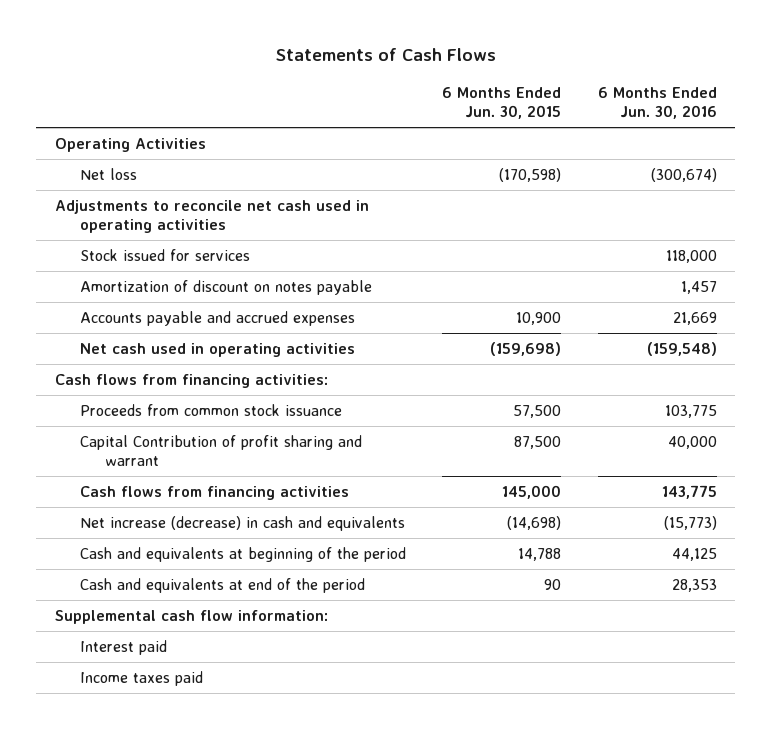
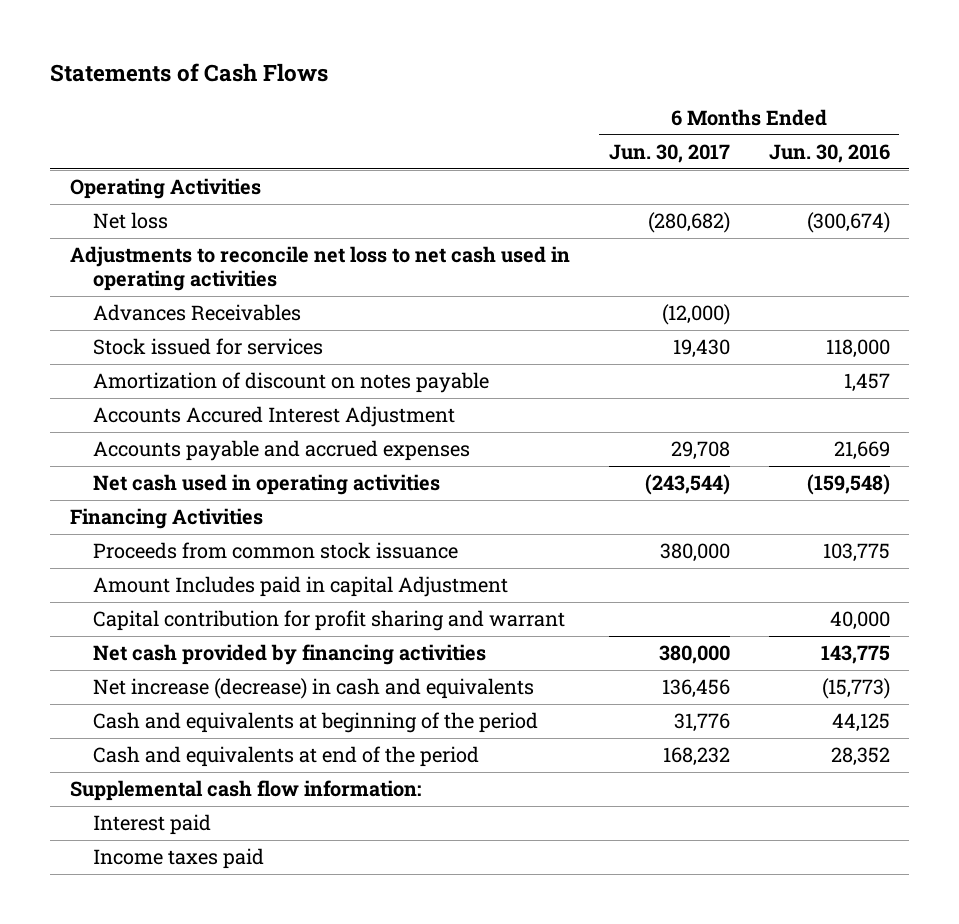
- | 6 Months Ended Jun. 30, 2015 | 6 Months Ended Jun. 30, 2016
+ | 6 Months Ended Jun. 30, 2017 | 6 Months Ended Jun. 30, 2016
- Adjustments to reconcile net cash used in operating activities
+ Adjustments to reconcile net loss to net cash used in operating activities
+ Advances Receivables | (12,000) |
+ Accounts Accured Interest Adjustment
- Cash flows from financing activities:
+ Financing Activities
- Capital Contribution of profit sharing and warrant | 87,500 | 40,000
- Cash flows from financing activities | 145,000 | 143,775
+ Amount Includes paid in capital Adjustment
+ Capital contribution for profit sharing and warrant | | 40,000
+ Net cash provided by financing activities | 380,000 | 143,775
- Cash and equivalents at end of the period | 90 | 28,353
+ Cash and equivalents at end of the period | 168,232 | 28,352

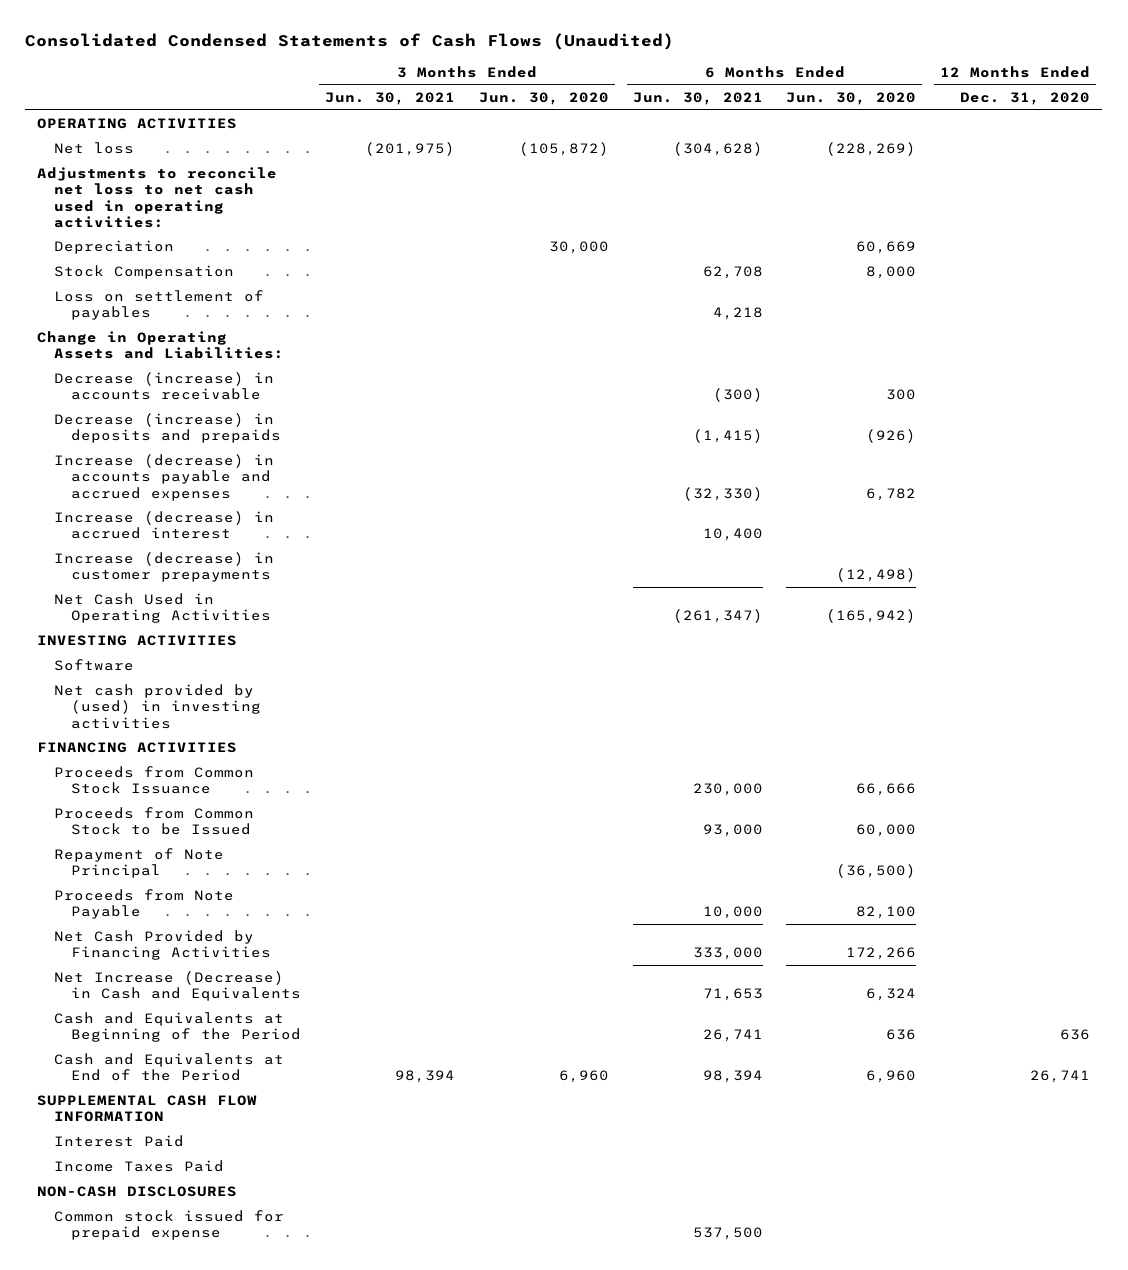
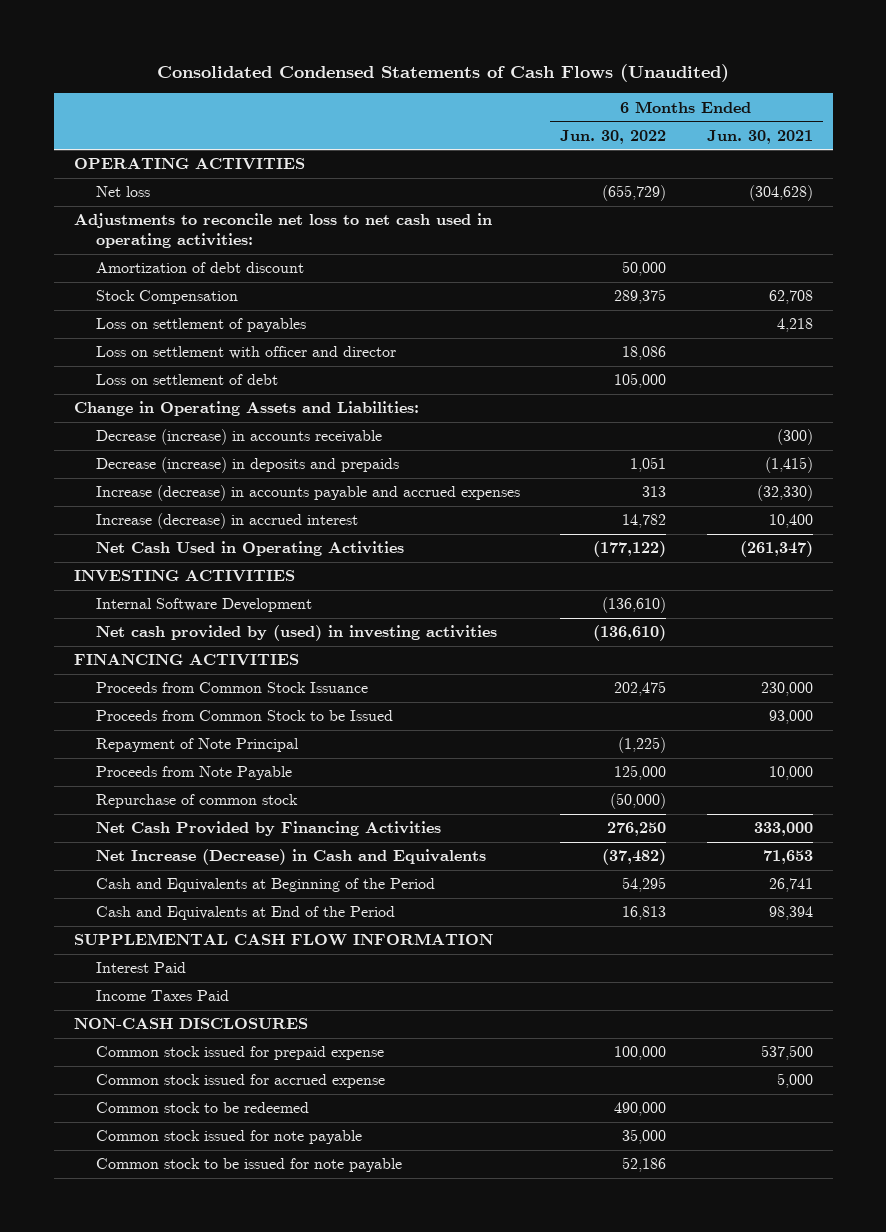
- | 3 Months Ended Jun. 30, 2021 | 3 Months Ended Jun. 30, 2020 | 6 Months Ended Jun. 30, 2021 | 6 Months Ended Jun. 30, 2020 | 12 Months Ended Dec. 31, 2020
+ | 6 Months Ended Jun. 30, 2022 | 6 Months Ended Jun. 30, 2021
- Depreciation | | 30,000 | | 60,669 |
+ Amortization of debt discount | 50,000 |
+ Loss on settlement with officer and director | 18,086 |
+ Loss on settlement of debt | 105,000 |
- Increase (decrease) in customer prepayments | | | | (12,498) |
- Software
+ Internal Software Development | (136,610) |
+ Repurchase of common stock | (50,000) |
+ Common stock issued for accrued expense | | 5,000
+ Common stock to be redeemed | 490,000 |
+ Common stock issued for note payable | 35,000 |
+ Common stock to be issued for note payable | 52,186 |

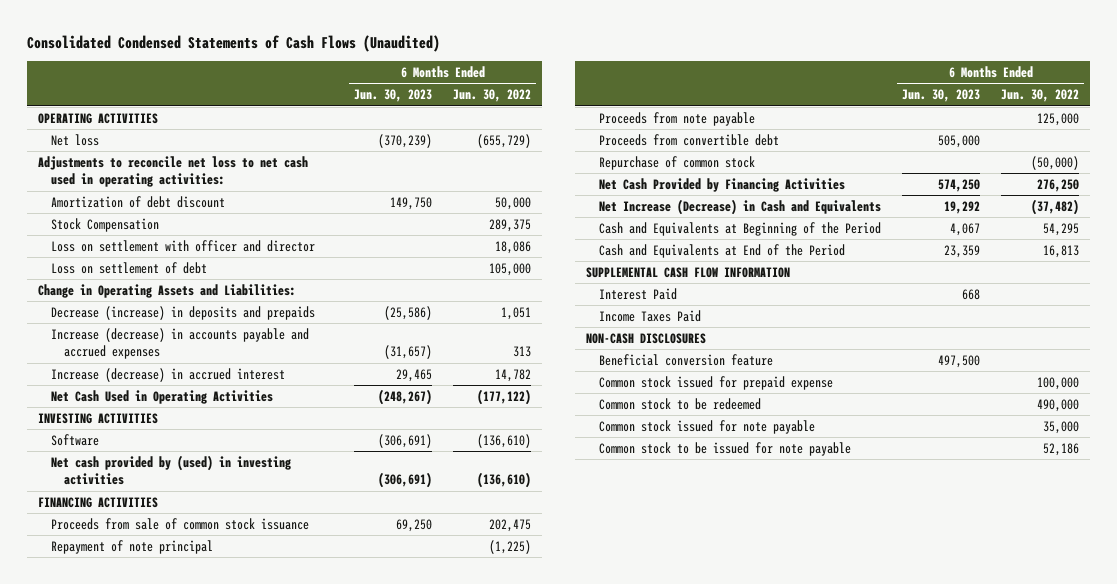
- | 6 Months Ended Jun. 30, 2022 | 6 Months Ended Jun. 30, 2021
+ | 6 Months Ended Jun. 30, 2023 | 6 Months Ended Jun. 30, 2022
- Loss on settlement of payables | | 4,218
- Decrease (increase) in accounts receivable | | (300)
- Internal Software Development | (136,610) |
+ Software | (306,691) | (136,610)
- Proceeds from Common Stock Issuance | 202,475 | 230,000
- Proceeds from Common Stock to be Issued | | 93,000
- Repayment of Note Principal | (1,225) |
- Proceeds from Note Payable | 125,000 | 10,000
+ Proceeds from sale of common stock issuance | 69,250 | 202,475
+ Repayment of note principal | | (1,225)
+ Proceeds from note payable | | 125,000
+ Proceeds from convertible debt | 505,000 |
+ Beneficial conversion feature | 497,500 |
- Common stock issued for accrued expense | | 5,000

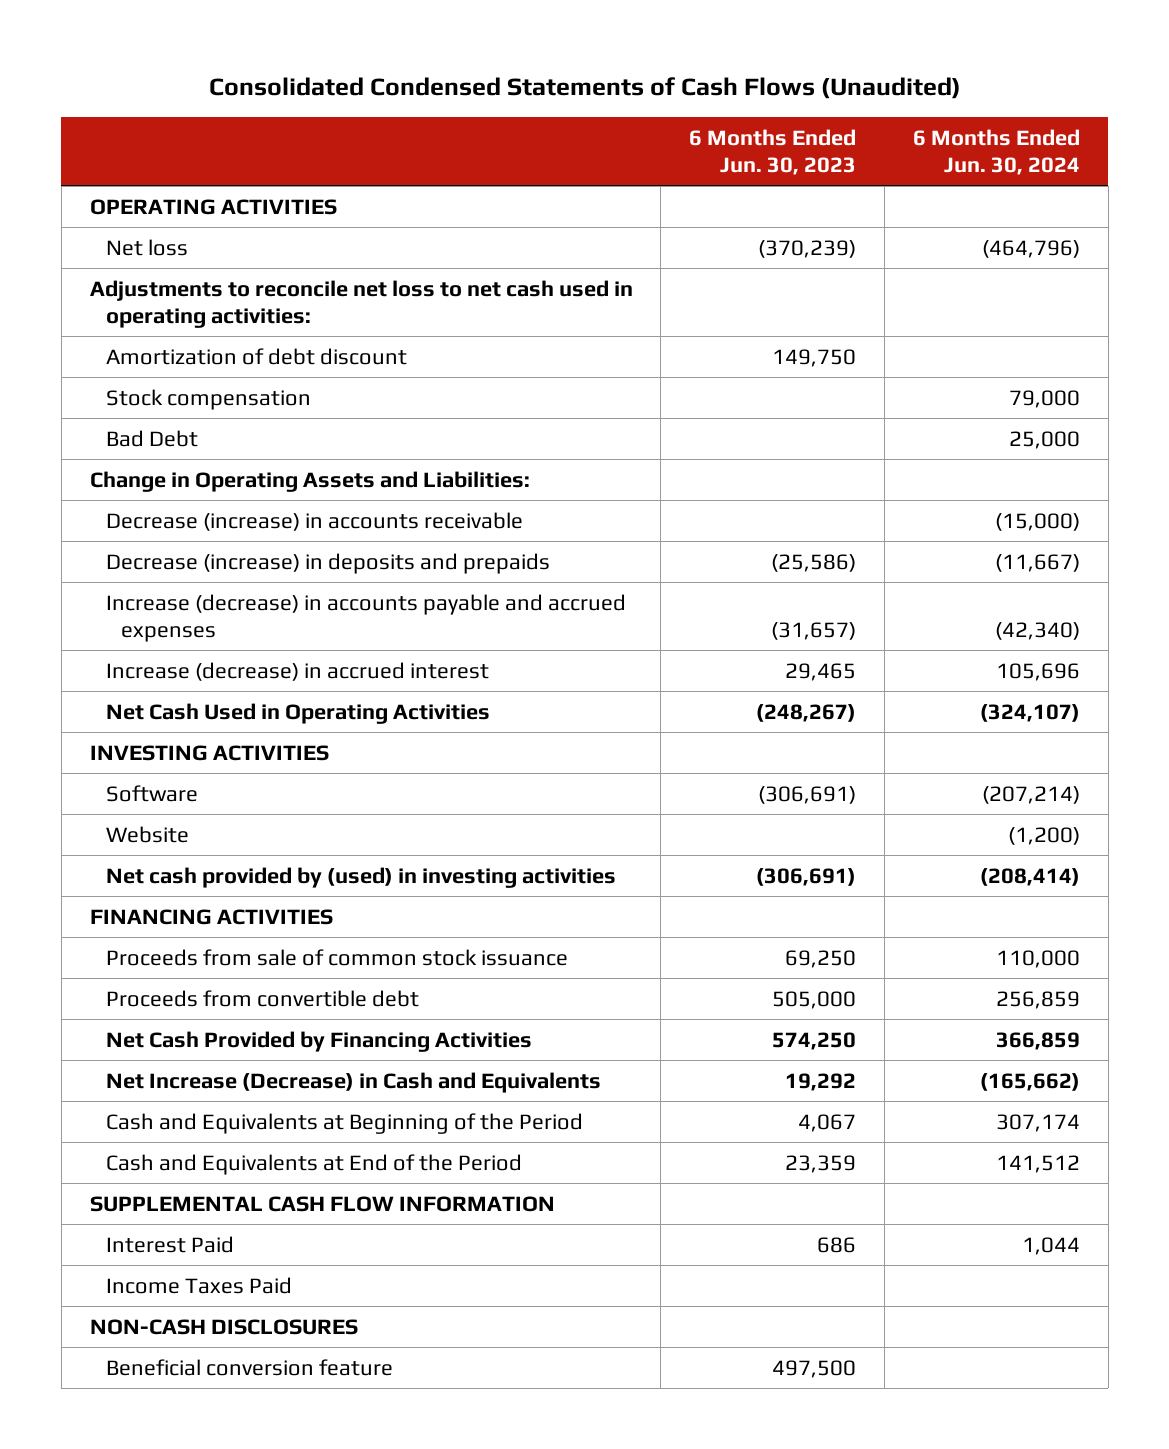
- | 6 Months Ended Jun. 30, 2023 | 6 Months Ended Jun. 30, 2022
+ | 6 Months Ended Jun. 30, 2023 | 6 Months Ended Jun. 30, 2024
- Stock Compensation | | 289,375
- Loss on settlement with officer and director | | 18,086
- Loss on settlement of debt | | 105,000
+ Stock compensation | | 79,000
+ Bad Debt | | 25,000
+ Decrease (increase) in accounts receivable | | (15,000)
+ Website | | (1,200)
- Repayment of note principal | | (1,225)
- Proceeds from note payable | | 125,000
- Repurchase of common stock | | (50,000)
- Interest Paid | 668 |
+ Interest Paid | 686 | 1,044
- Common stock issued for prepaid expense | | 100,000
- Common stock to be redeemed | | 490,000
- Common stock issued for note payable | | 35,000
- Common stock to be issued for note payable | | 52,186

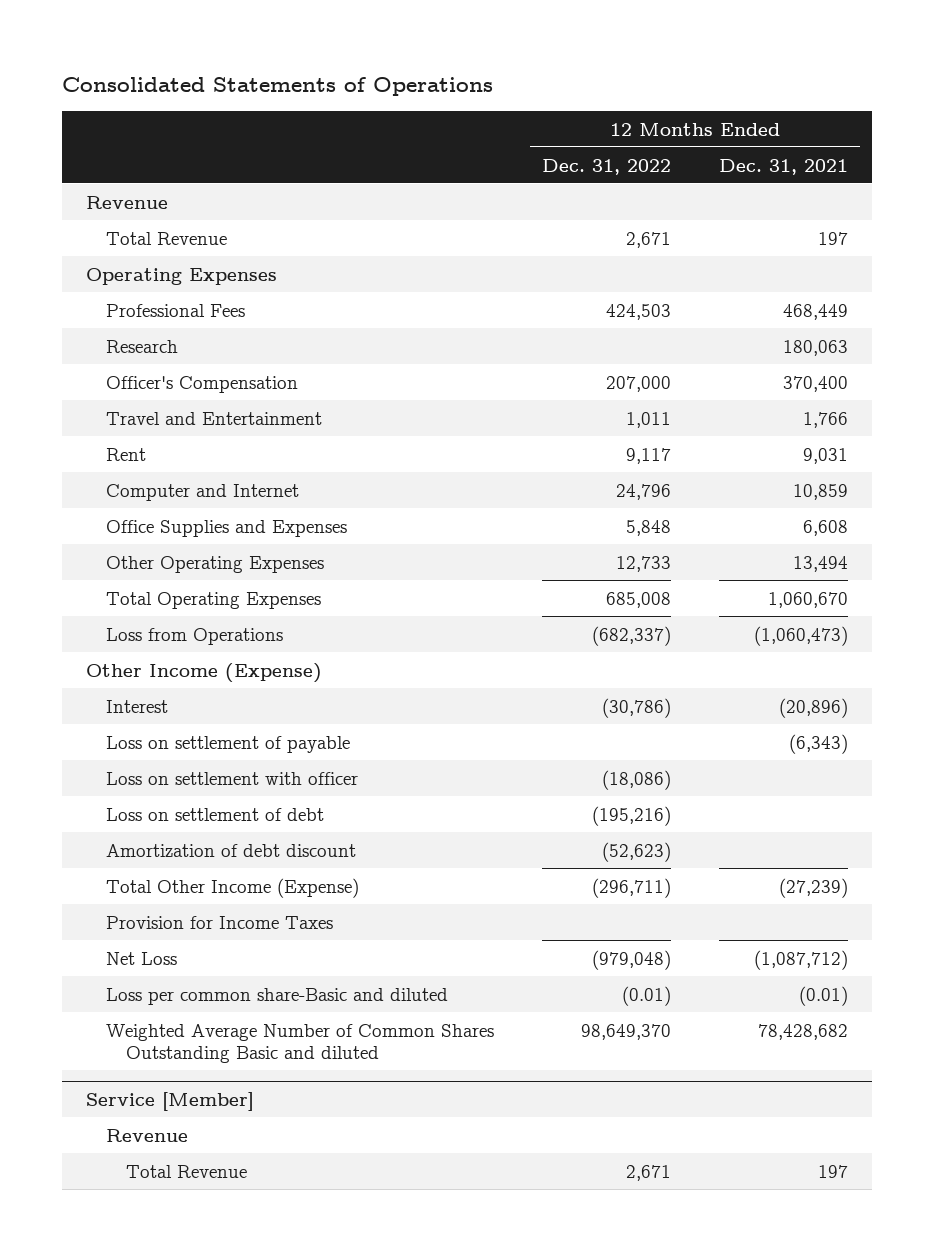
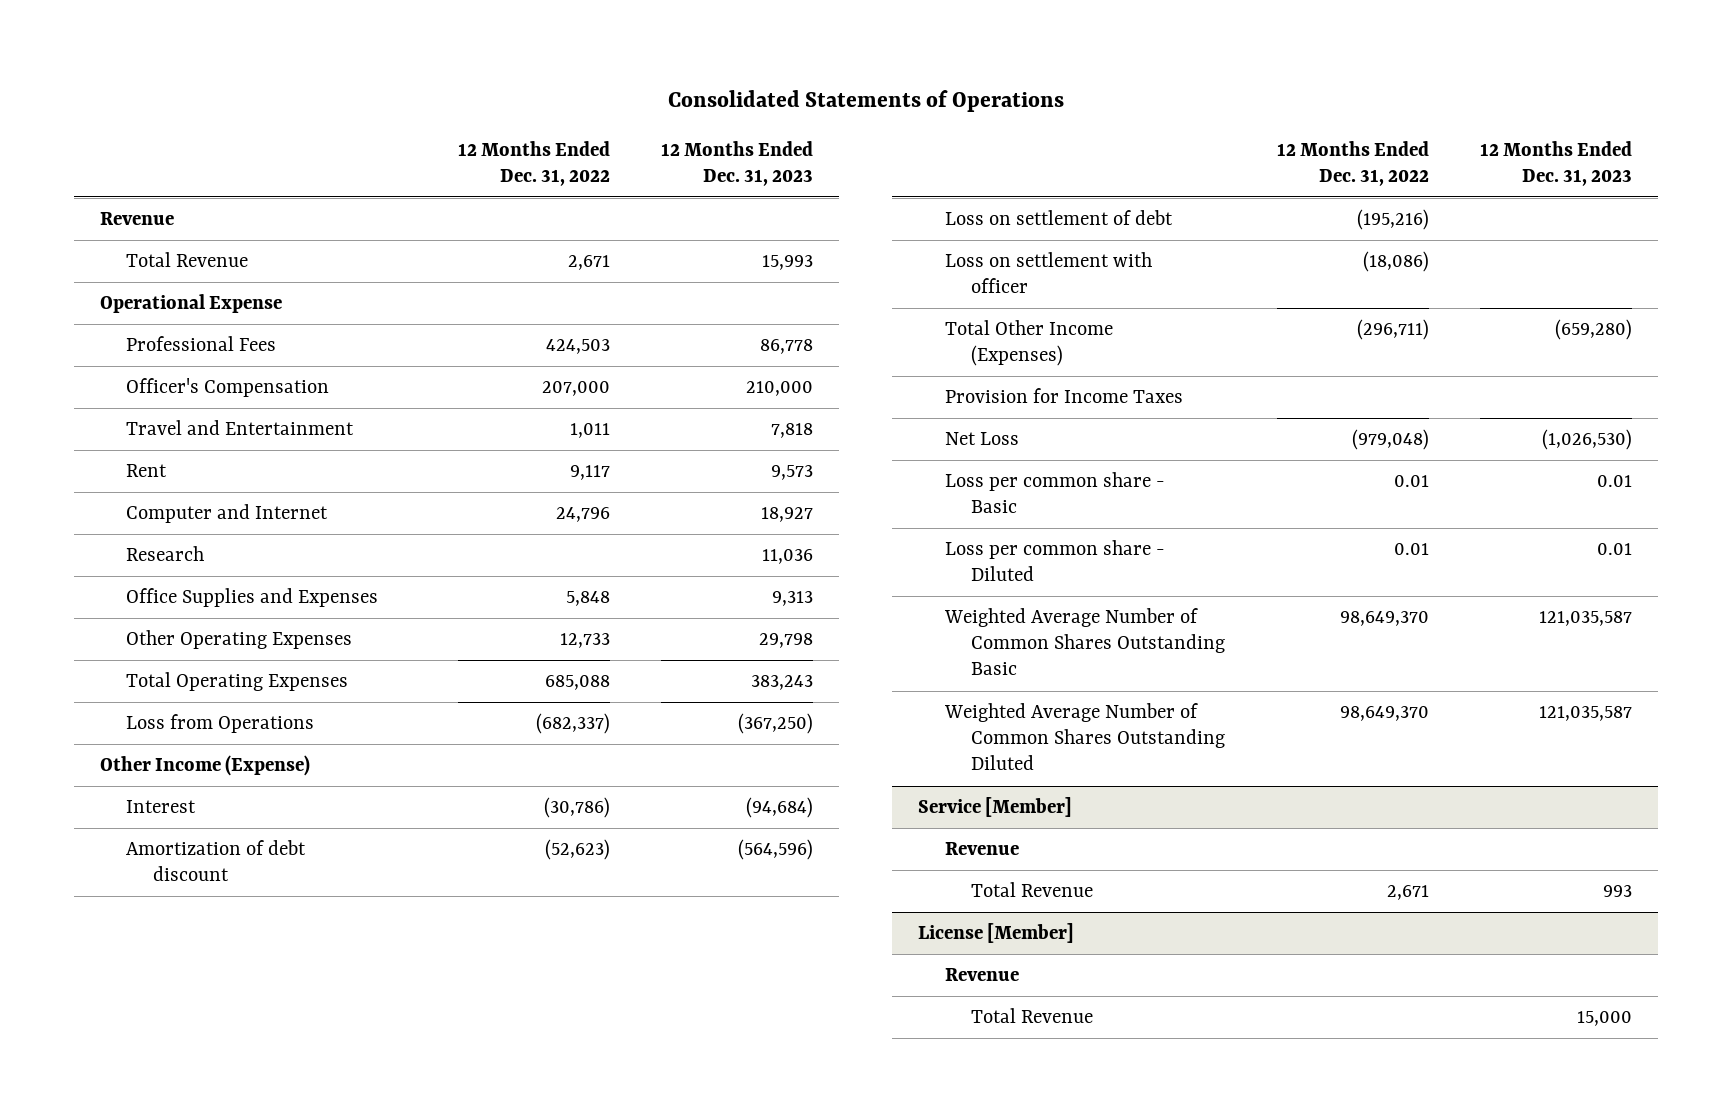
- | 12 Months Ended Dec. 31, 2022 | 12 Months Ended Dec. 31, 2021
+ | 12 Months Ended Dec. 31, 2022 | 12 Months Ended Dec. 31, 2023
- Operating Expenses
+ Operational Expense
moved down: Research | | 11,036
- Total Operating Expenses | 685,008 | 1,060,670
+ Total Operating Expenses | 685,088 | 383,243
- Loss on settlement of payable | | (6,343)
- Total Other Income (Expense) | (296,711) | (27,239)
moved down: Loss on settlement of debt | (195,216) |
moved down: Loss on settlement with officer | (18,086) |
+ Total Other Income (Expenses) | (296,711) | (659,280)
- Loss per common share-Basic and diluted | (0.01) | (0.01)
- Weighted Average Number of Common Shares Outstanding Basic and diluted | 98,649,370 | 78,428,682
+ Loss per common share - Basic | 0.01 | 0.01
+ Loss per common share - Diluted | 0.01 | 0.01
+ Weighted Average Number of Common Shares Outstanding Basic | 98,649,370 | 121,035,587
+ Weighted Average Number of Common Shares Outstanding Diluted | 98,649,370 | 121,035,587
+ License [Member]
+ Revenue
+ Total Revenue | | 15,000

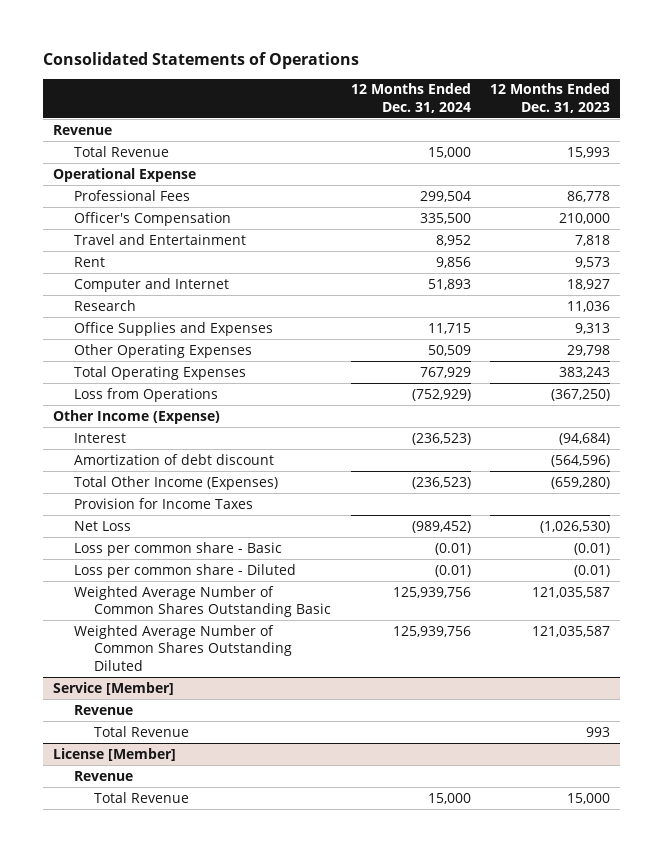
- | 12 Months Ended Dec. 31, 2022 | 12 Months Ended Dec. 31, 2023
+ | 12 Months Ended Dec. 31, 2024 | 12 Months Ended Dec. 31, 2023
- Loss on settlement of debt | (195,216) |
- Loss on settlement with officer | (18,086) |
- Loss per common share - Basic | 0.01 | 0.01
- Loss per common share - Diluted | 0.01 | 0.01
+ Loss per common share - Basic | (0.01) | (0.01)
+ Loss per common share - Diluted | (0.01) | (0.01)

